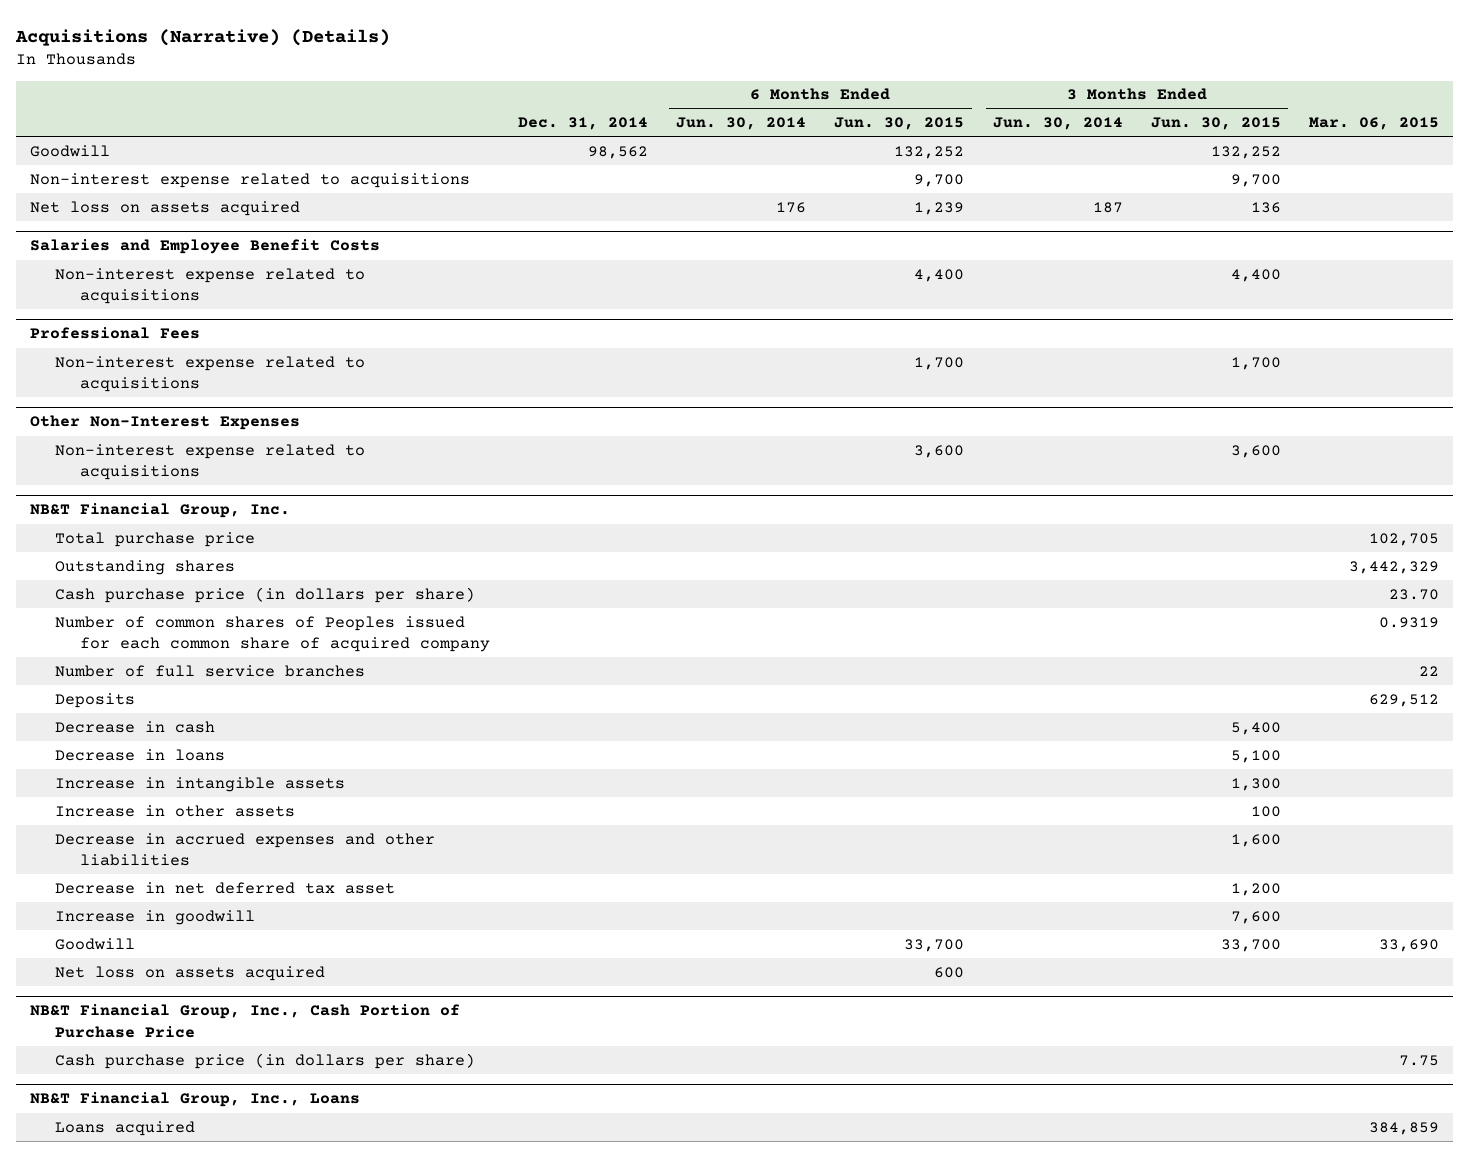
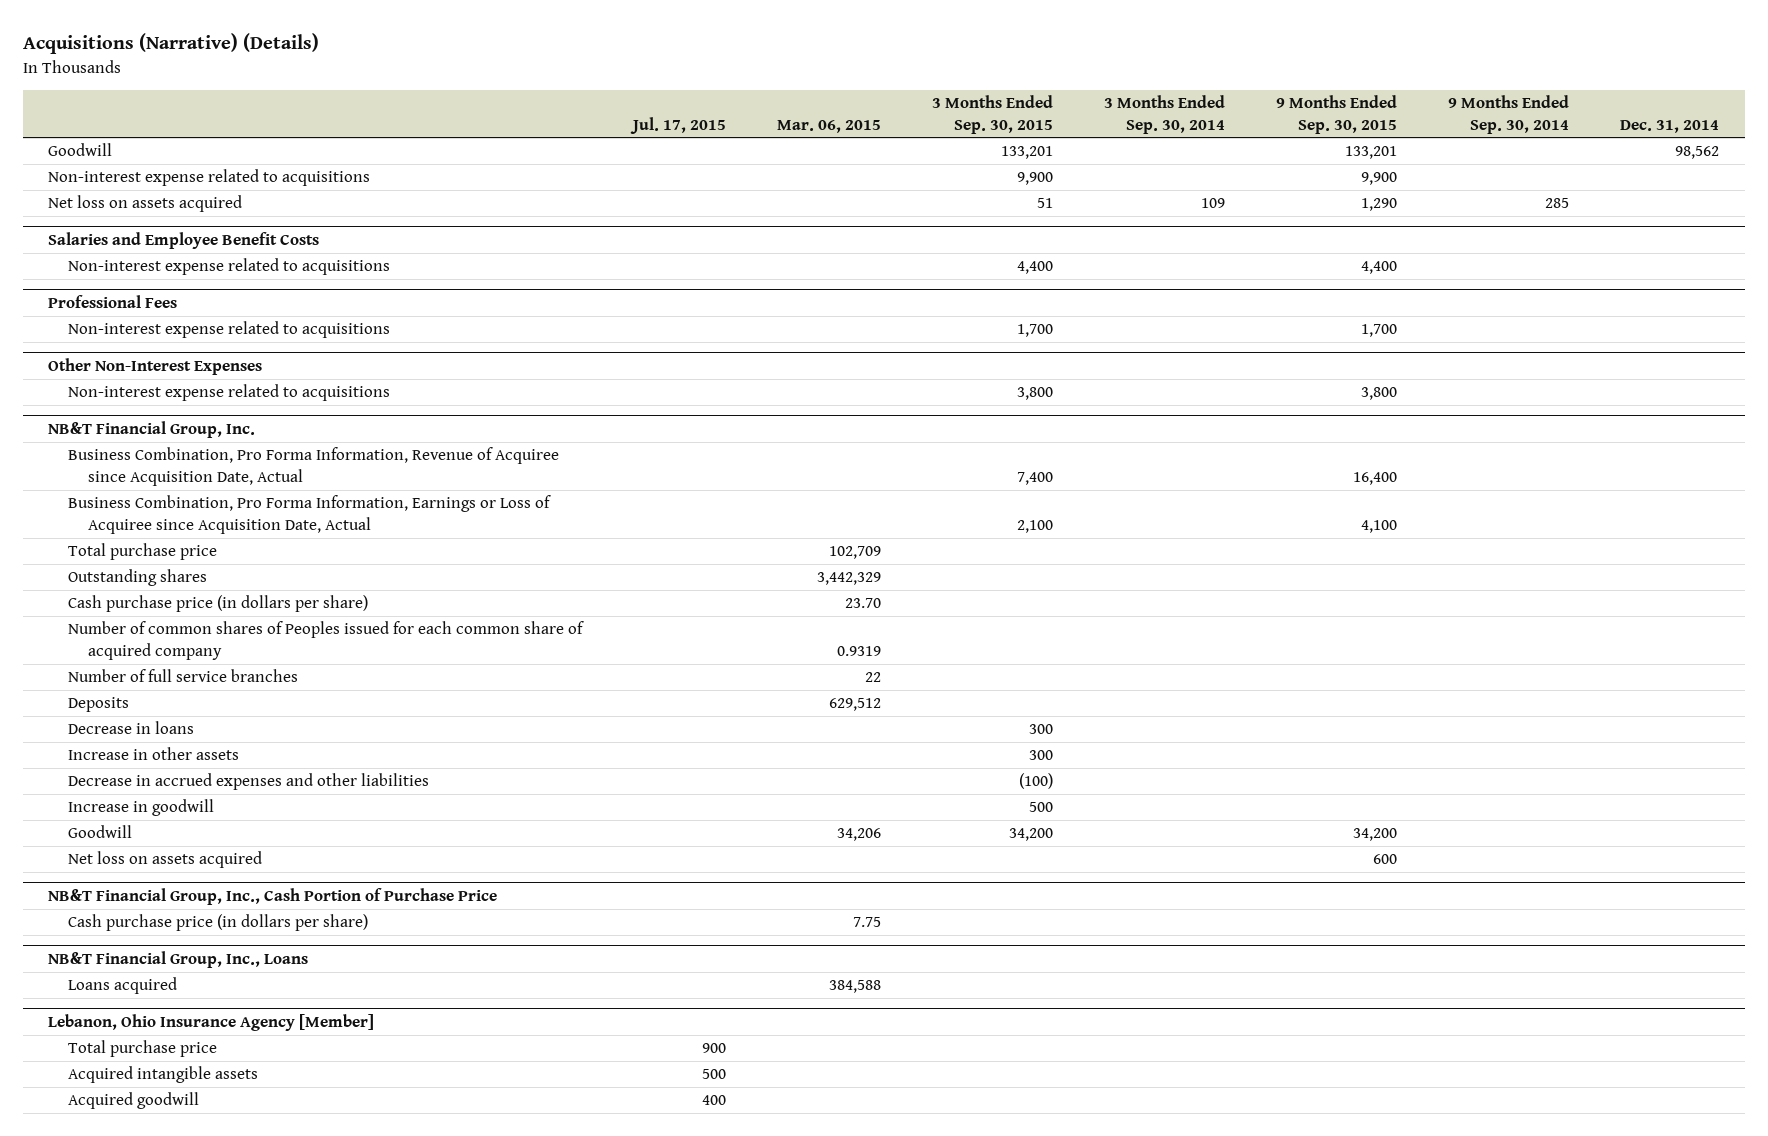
- | Dec. 31, 2014 | 6 Months Ended Jun. 30, 2014 | 6 Months Ended Jun. 30, 2015 | 3 Months Ended Jun. 30, 2014 | 3 Months Ended Jun. 30, 2015 | Mar. 06, 2015
+ | Jul. 17, 2015 | Mar. 06, 2015 | 3 Months Ended Sep. 30, 2015 | 3 Months Ended Sep. 30, 2014 | 9 Months Ended Sep. 30, 2015 | 9 Months Ended Sep. 30, 2014 | Dec. 31, 2014
@ NB&T Financial Group, Inc.
- Total purchase price | | | | | | 102,705
+ Business Combination, Pro Forma Information, Revenue of Acquiree since Acquisition Date, Actual | | | 7,400 | | 16,400 | |
+ Business Combination, Pro Forma Information, Earnings or Loss of Acquiree since Acquisition Date, Actual | | | 2,100 | | 4,100 | |
+ Total purchase price | | 102,709 | | | | |
- Decrease in cash | | | | | 5,400 |
- Increase in intangible assets | | | | | 1,300 |
- Decrease in net deferred tax asset | | | | | 1,200 |
- Goodwill | | | 33,700 | | 33,700 | 33,690
+ Goodwill | | 34,206 | 34,200 | | 34,200 | |
@ NB&T Financial Group, Inc., Loans
- Loans acquired | | | | | | 384,859
+ Loans acquired | | 384,588 | | | | |
+ Lebanon, Ohio Insurance Agency [Member]
+ Total purchase price | 900 | | | | | |
+ Acquired intangible assets | 500 | | | | | |
+ Acquired goodwill | 400 | | | | | |

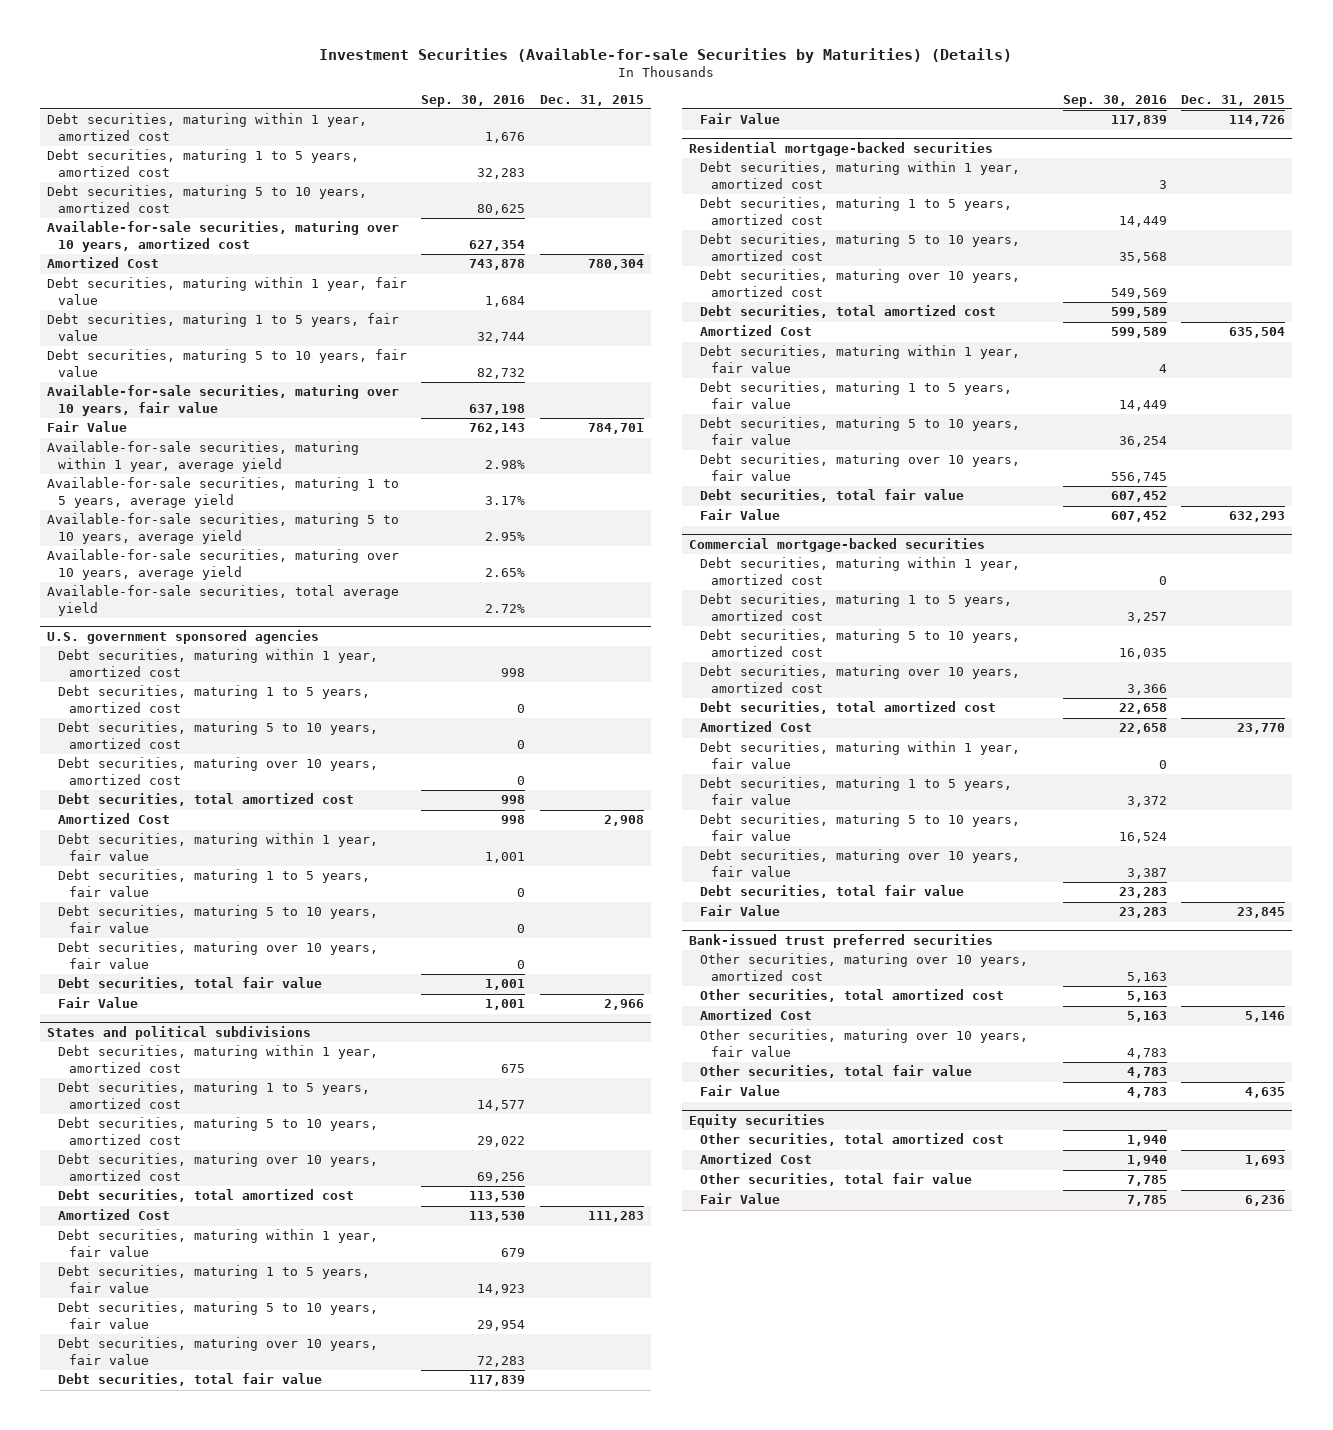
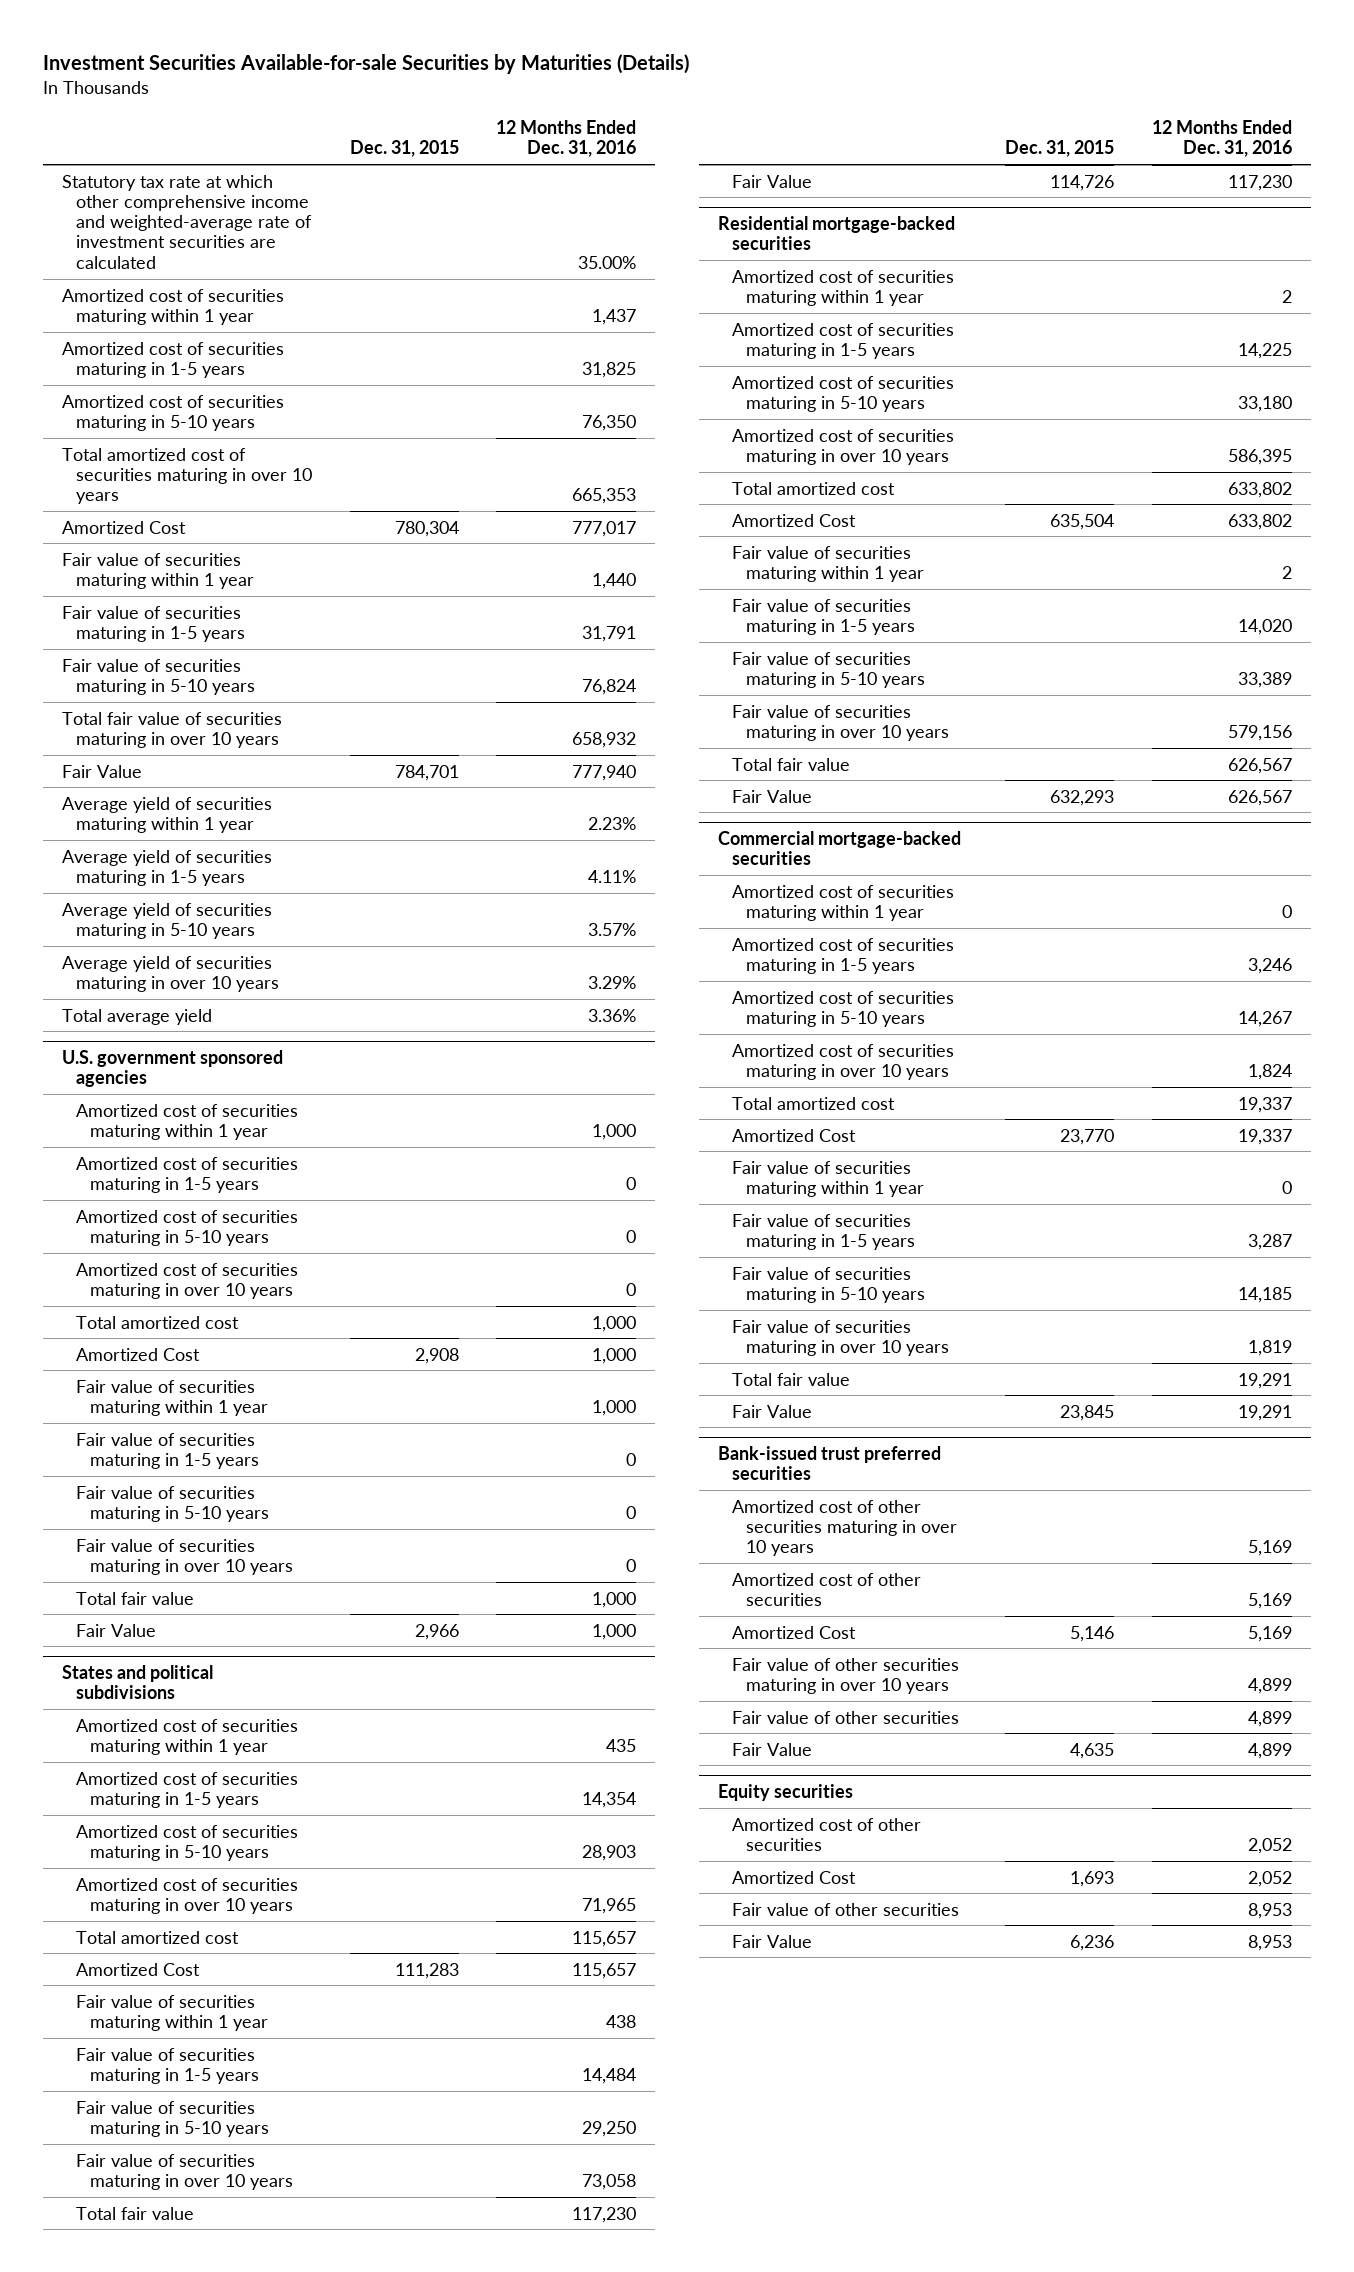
- Investment Securities (Available-for-sale Securities by Maturities) (Details)
+ Investment Securities Available-for-sale Securities by Maturities (Details)
- | Sep. 30, 2016 | Dec. 31, 2015
+ | Dec. 31, 2015 | 12 Months Ended Dec. 31, 2016
- Debt securities, maturing within 1 year, amortized cost | 1,676 |
- Debt securities, maturing 1 to 5 years, amortized cost | 32,283 |
- Debt securities, maturing 5 to 10 years, amortized cost | 80,625 |
- Available-for-sale securities, maturing over 10 years, amortized cost | 627,354 |
+ Statutory tax rate at which other comprehensive income and weighted-average rate of investment securities are calculated | | 35.00%
+ Amortized cost of securities maturing within 1 year | | 1,437
+ Amortized cost of securities maturing in 1-5 years | | 31,825
+ Amortized cost of securities maturing in 5-10 years | | 76,350
+ Total amortized cost of securities maturing in over 10 years | | 665,353
- Debt securities, maturing within 1 year, fair value | 1,684 |
- Debt securities, maturing 1 to 5 years, fair value | 32,744 |
- Debt securities, maturing 5 to 10 years, fair value | 82,732 |
- Available-for-sale securities, maturing over 10 years, fair value | 637,198 |
+ Fair value of securities maturing within 1 year | | 1,440
+ Fair value of securities maturing in 1-5 years | | 31,791
+ Fair value of securities maturing in 5-10 years | | 76,824
+ Total fair value of securities maturing in over 10 years | | 658,932
- Available-for-sale securities, maturing within 1 year, average yield | 2.98% |
- Available-for-sale securities, maturing 1 to 5 years, average yield | 3.17% |
- Available-for-sale securities, maturing 5 to 10 years, average yield | 2.95% |
- Available-for-sale securities, maturing over 10 years, average yield | 2.65% |
- Available-for-sale securities, total average yield | 2.72% |
+ Average yield of securities maturing within 1 year | | 2.23%
+ Average yield of securities maturing in 1-5 years | | 4.11%
+ Average yield of securities maturing in 5-10 years | | 3.57%
+ Average yield of securities maturing in over 10 years | | 3.29%
+ Total average yield | | 3.36%
@ U.S. government sponsored agencies
- Debt securities, maturing within 1 year, amortized cost | 998 |
- Debt securities, maturing 1 to 5 years, amortized cost | 0 |
- Debt securities, maturing 5 to 10 years, amortized cost | 0 |
- Debt securities, maturing over 10 years, amortized cost | 0 |
- Debt securities, total amortized cost | 998 |
+ Amortized cost of securities maturing within 1 year | | 1,000
+ Amortized cost of securities maturing in 1-5 years | | 0
+ Amortized cost of securities maturing in 5-10 years | | 0
+ Amortized cost of securities maturing in over 10 years | | 0
+ Total amortized cost | | 1,000
- Debt securities, maturing within 1 year, fair value | 1,001 |
- Debt securities, maturing 1 to 5 years, fair value | 0 |
- Debt securities, maturing 5 to 10 years, fair value | 0 |
- Debt securities, maturing over 10 years, fair value | 0 |
- Debt securities, total fair value | 1,001 |
+ Fair value of securities maturing within 1 year | | 1,000
+ Fair value of securities maturing in 1-5 years | | 0
+ Fair value of securities maturing in 5-10 years | | 0
+ Fair value of securities maturing in over 10 years | | 0
+ Total fair value | | 1,000
@ States and political subdivisions
- Debt securities, maturing within 1 year, amortized cost | 675 |
- Debt securities, maturing 1 to 5 years, amortized cost | 14,577 |
- Debt securities, maturing 5 to 10 years, amortized cost | 29,022 |
- Debt securities, maturing over 10 years, amortized cost | 69,256 |
- Debt securities, total amortized cost | 113,530 |
+ Amortized cost of securities maturing within 1 year | | 435
+ Amortized cost of securities maturing in 1-5 years | | 14,354
+ Amortized cost of securities maturing in 5-10 years | | 28,903
+ Amortized cost of securities maturing in over 10 years | | 71,965
+ Total amortized cost | | 115,657
- Debt securities, maturing within 1 year, fair value | 679 |
- Debt securities, maturing 1 to 5 years, fair value | 14,923 |
- Debt securities, maturing 5 to 10 years, fair value | 29,954 |
- Debt securities, maturing over 10 years, fair value | 72,283 |
- Debt securities, total fair value | 117,839 |
+ Fair value of securities maturing within 1 year | | 438
+ Fair value of securities maturing in 1-5 years | | 14,484
+ Fair value of securities maturing in 5-10 years | | 29,250
+ Fair value of securities maturing in over 10 years | | 73,058
+ Total fair value | | 117,230
@ Residential mortgage-backed securities
- Debt securities, maturing within 1 year, amortized cost | 3 |
- Debt securities, maturing 1 to 5 years, amortized cost | 14,449 |
- Debt securities, maturing 5 to 10 years, amortized cost | 35,568 |
- Debt securities, maturing over 10 years, amortized cost | 549,569 |
- Debt securities, total amortized cost | 599,589 |
+ Amortized cost of securities maturing within 1 year | | 2
+ Amortized cost of securities maturing in 1-5 years | | 14,225
+ Amortized cost of securities maturing in 5-10 years | | 33,180
+ Amortized cost of securities maturing in over 10 years | | 586,395
+ Total amortized cost | | 633,802
- Debt securities, maturing within 1 year, fair value | 4 |
- Debt securities, maturing 1 to 5 years, fair value | 14,449 |
- Debt securities, maturing 5 to 10 years, fair value | 36,254 |
- Debt securities, maturing over 10 years, fair value | 556,745 |
- Debt securities, total fair value | 607,452 |
+ Fair value of securities maturing within 1 year | | 2
+ Fair value of securities maturing in 1-5 years | | 14,020
+ Fair value of securities maturing in 5-10 years | | 33,389
+ Fair value of securities maturing in over 10 years | | 579,156
+ Total fair value | | 626,567
@ Commercial mortgage-backed securities
- Debt securities, maturing within 1 year, amortized cost | 0 |
- Debt securities, maturing 1 to 5 years, amortized cost | 3,257 |
- Debt securities, maturing 5 to 10 years, amortized cost | 16,035 |
- Debt securities, maturing over 10 years, amortized cost | 3,366 |
- Debt securities, total amortized cost | 22,658 |
+ Amortized cost of securities maturing within 1 year | | 0
+ Amortized cost of securities maturing in 1-5 years | | 3,246
+ Amortized cost of securities maturing in 5-10 years | | 14,267
+ Amortized cost of securities maturing in over 10 years | | 1,824
+ Total amortized cost | | 19,337
- Debt securities, maturing within 1 year, fair value | 0 |
- Debt securities, maturing 1 to 5 years, fair value | 3,372 |
- Debt securities, maturing 5 to 10 years, fair value | 16,524 |
- Debt securities, maturing over 10 years, fair value | 3,387 |
- Debt securities, total fair value | 23,283 |
+ Fair value of securities maturing within 1 year | | 0
+ Fair value of securities maturing in 1-5 years | | 3,287
+ Fair value of securities maturing in 5-10 years | | 14,185
+ Fair value of securities maturing in over 10 years | | 1,819
+ Total fair value | | 19,291
@ Bank-issued trust preferred securities
- Other securities, maturing over 10 years, amortized cost | 5,163 |
- Other securities, total amortized cost | 5,163 |
+ Amortized cost of other securities maturing in over 10 years | | 5,169
+ Amortized cost of other securities | | 5,169
- Other securities, maturing over 10 years, fair value | 4,783 |
- Other securities, total fair value | 4,783 |
+ Fair value of other securities maturing in over 10 years | | 4,899
+ Fair value of other securities | | 4,899
@ Equity securities
- Other securities, total amortized cost | 1,940 |
+ Amortized cost of other securities | | 2,052
- Other securities, total fair value | 7,785 |
+ Fair value of other securities | | 8,953

